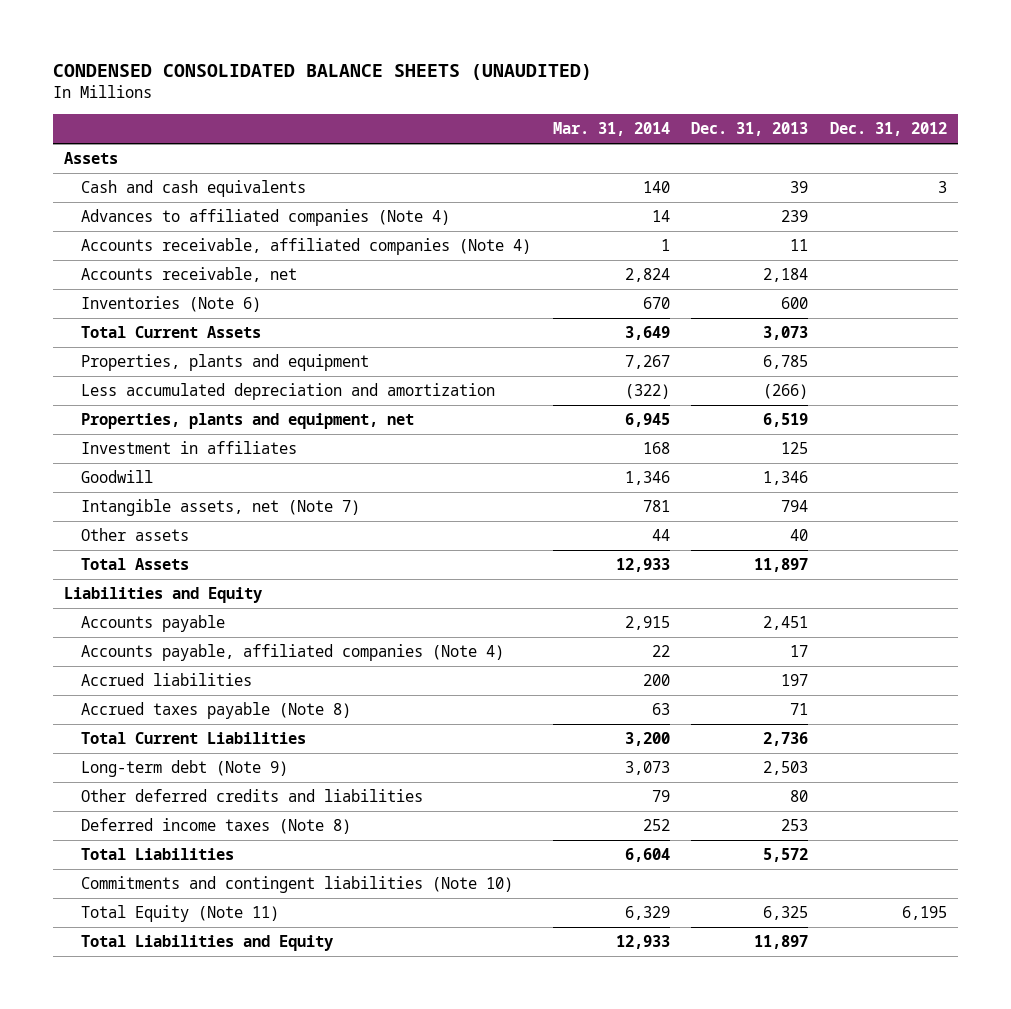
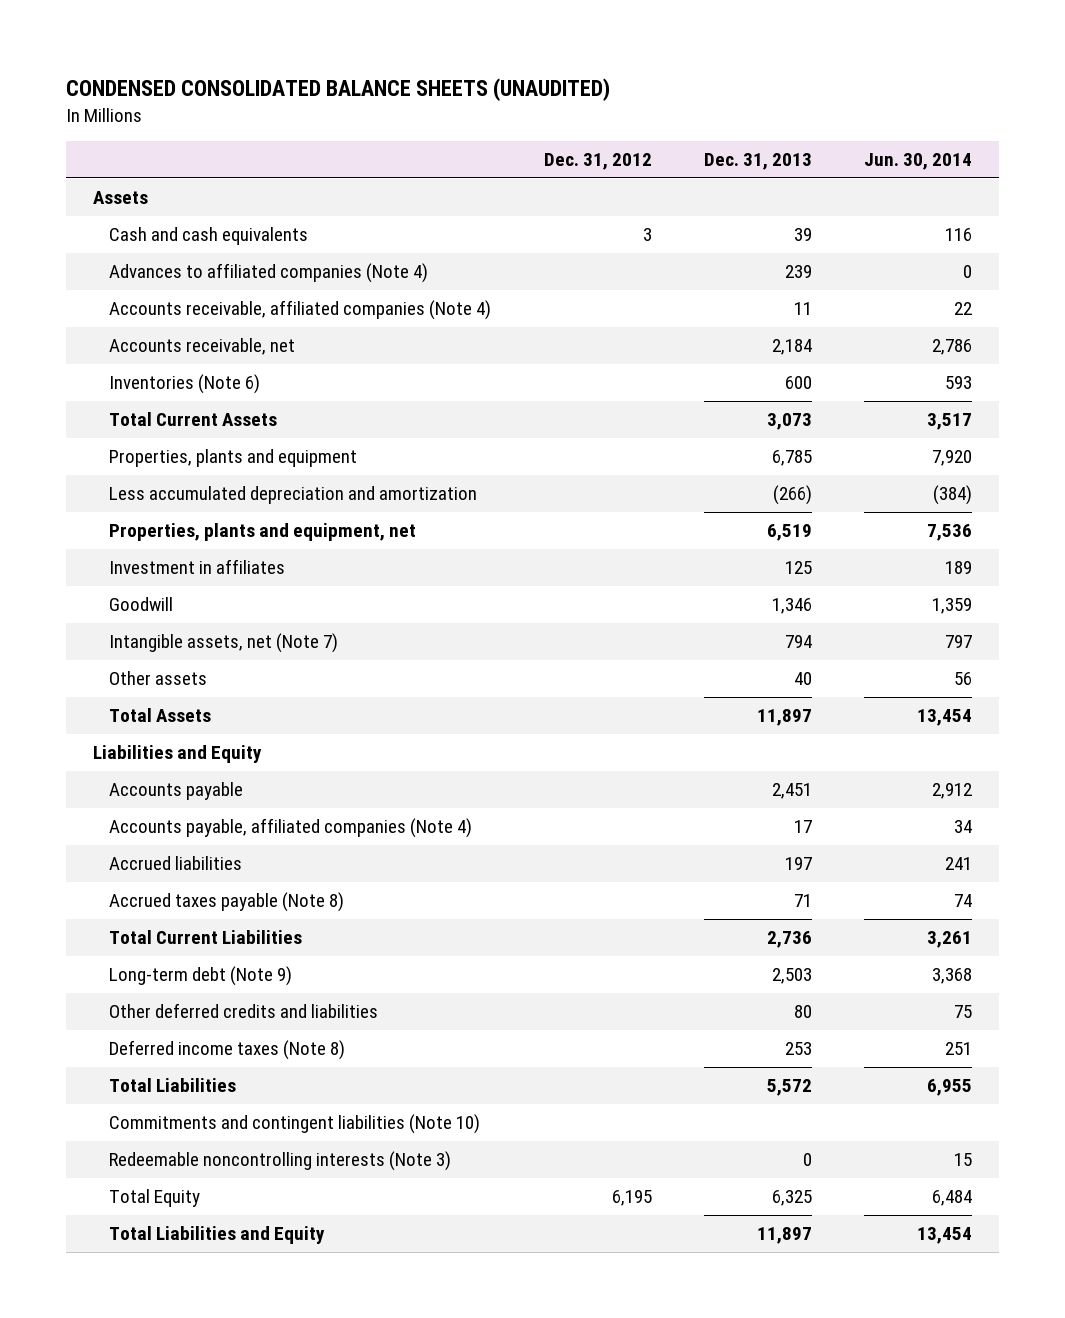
- | Mar. 31, 2014 | Dec. 31, 2013 | Dec. 31, 2012
+ | Dec. 31, 2012 | Dec. 31, 2013 | Jun. 30, 2014
- Total Equity (Note 11) | 6,329 | 6,325 | 6,195
+ Redeemable noncontrolling interests (Note 3) | | 0 | 15
+ Total Equity | 6,195 | 6,325 | 6,484

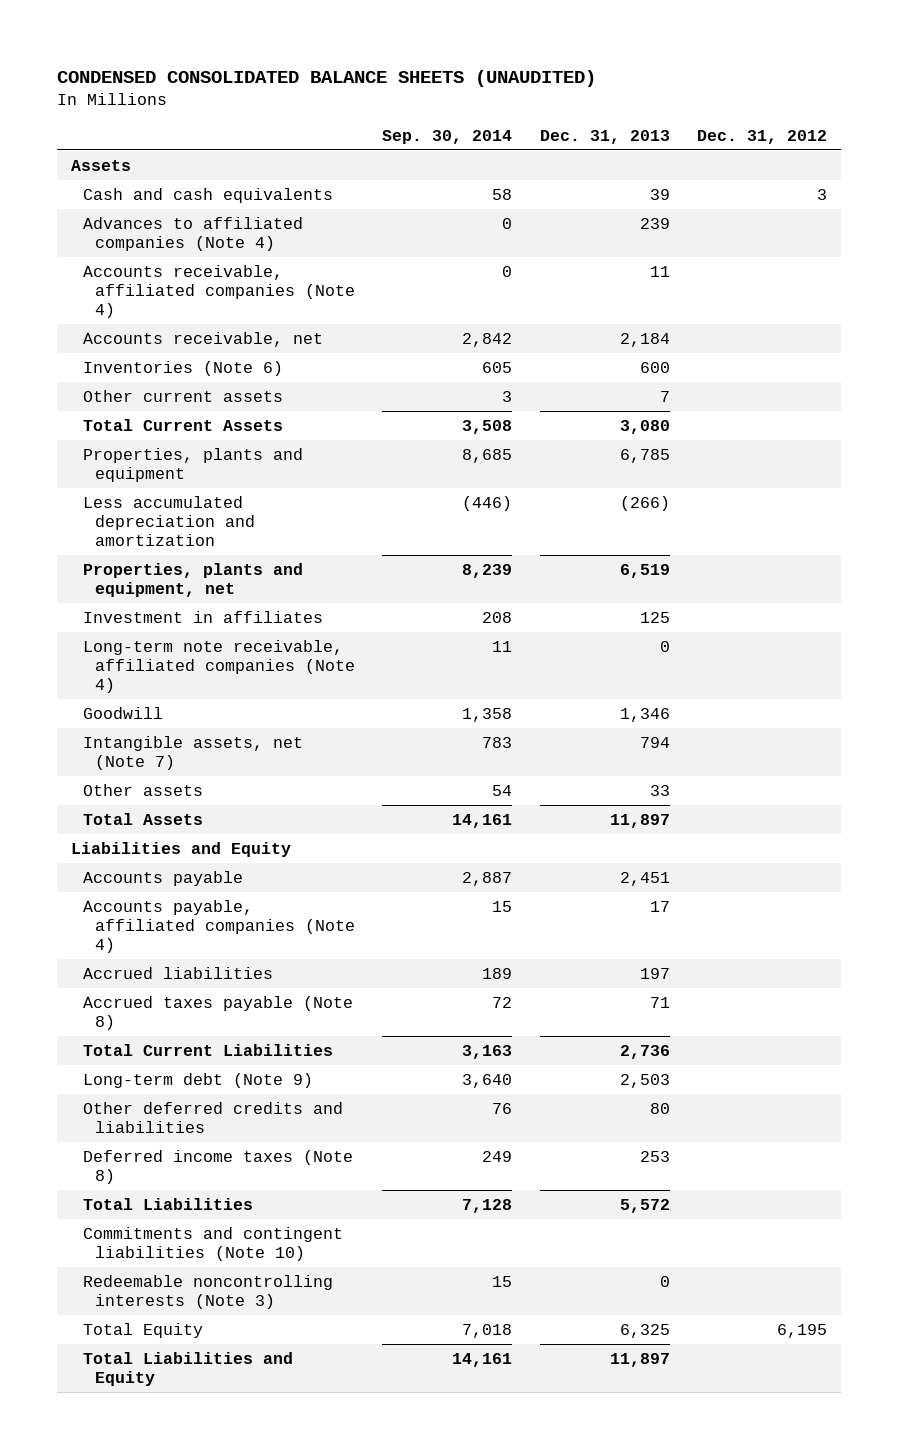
- | Dec. 31, 2012 | Dec. 31, 2013 | Jun. 30, 2014
+ | Sep. 30, 2014 | Dec. 31, 2013 | Dec. 31, 2012
- Total Current Assets | | 3,073 | 3,517
+ Other current assets | 3 | 7 |
+ Total Current Assets | 3,508 | 3,080 |
+ Long-term note receivable, affiliated companies (Note 4) | 11 | 0 |
- Other assets | | 40 | 56
+ Other assets | 54 | 33 |

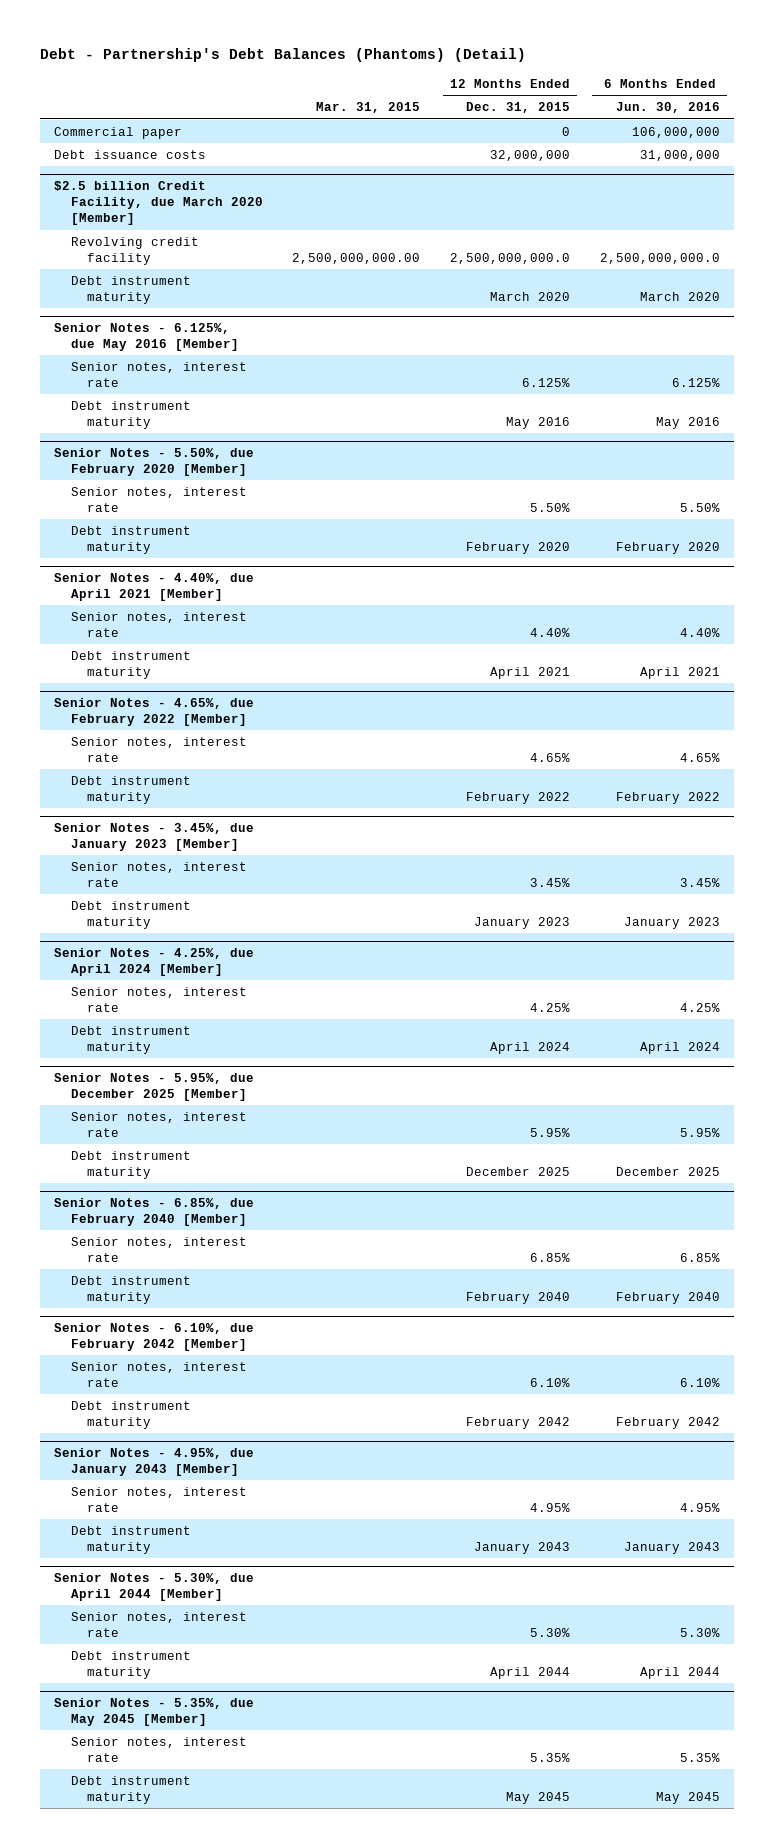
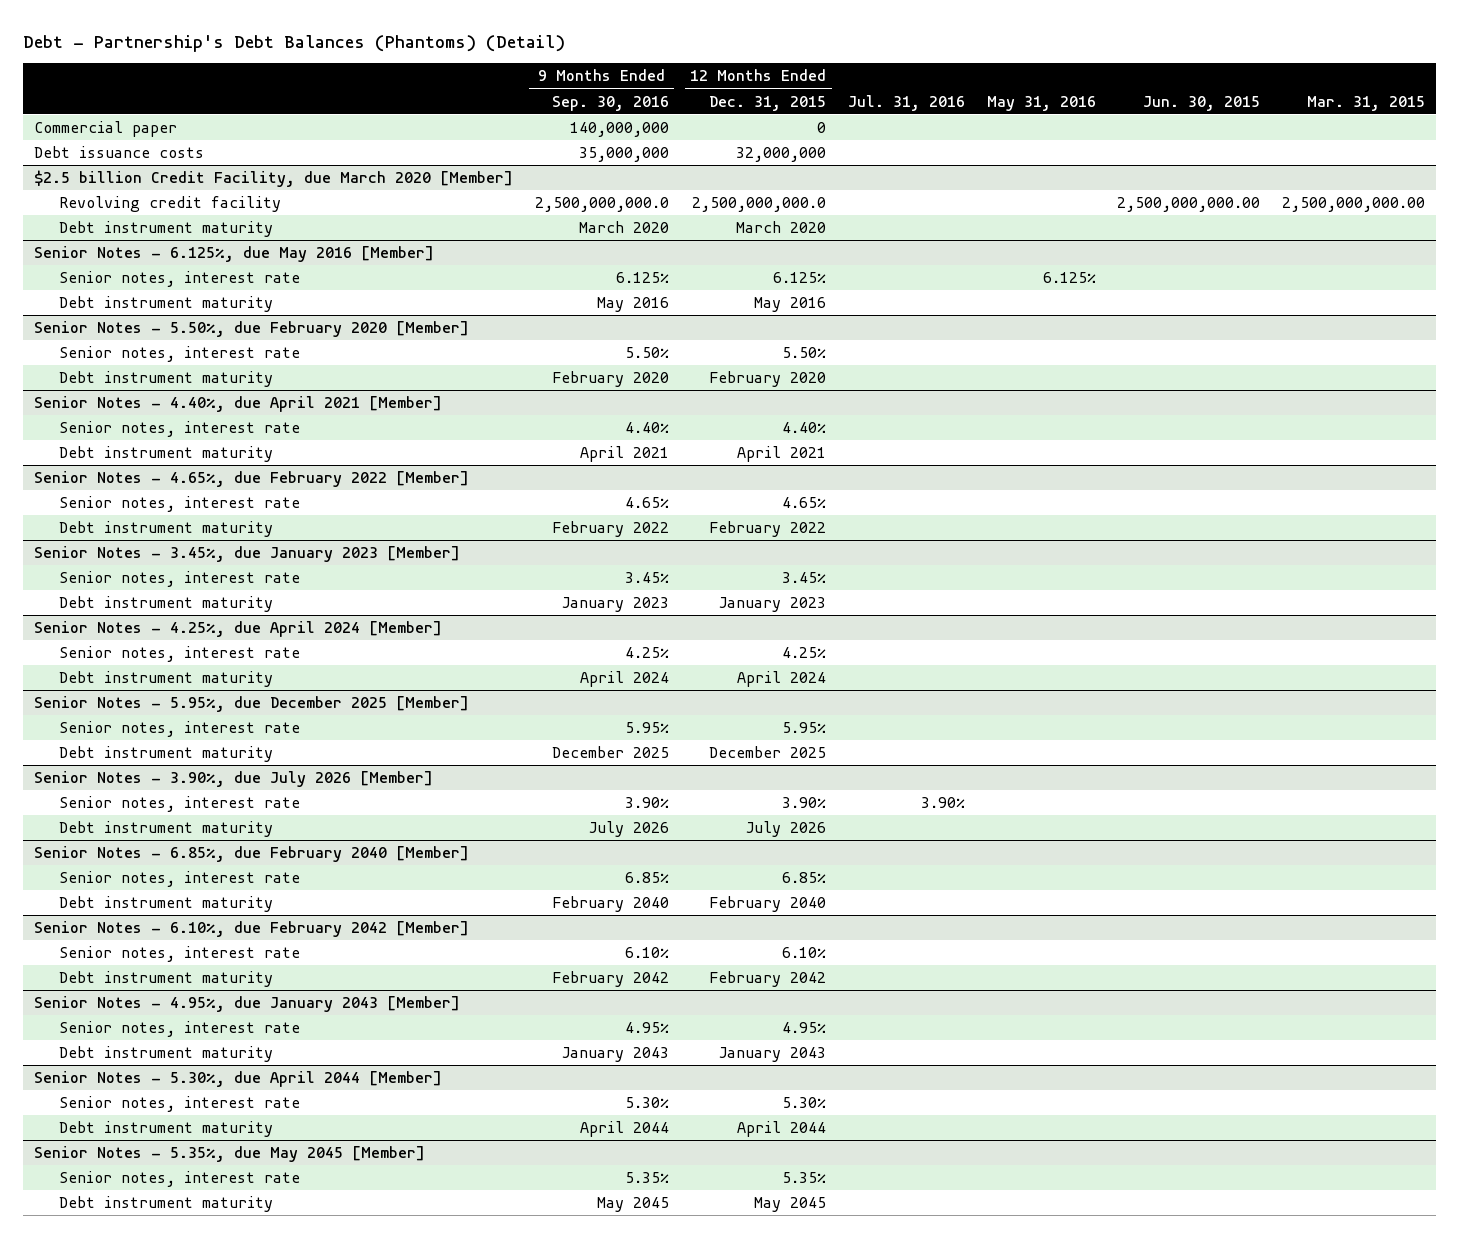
- | Mar. 31, 2015 | 12 Months Ended Dec. 31, 2015 | 6 Months Ended Jun. 30, 2016
+ | 9 Months Ended Sep. 30, 2016 | 12 Months Ended Dec. 31, 2015 | Jul. 31, 2016 | May 31, 2016 | Jun. 30, 2015 | Mar. 31, 2015
+ Senior Notes - 3.90%, due July 2026 [Member]
+ Senior notes, interest rate | 3.90% | 3.90% | 3.90% | | |
+ Debt instrument maturity | July 2026 | July 2026 | | | |

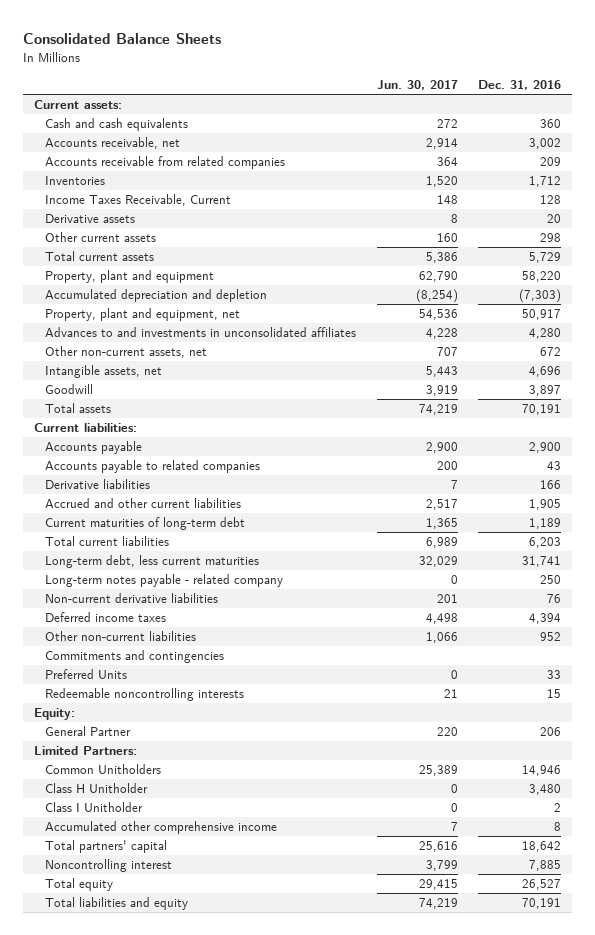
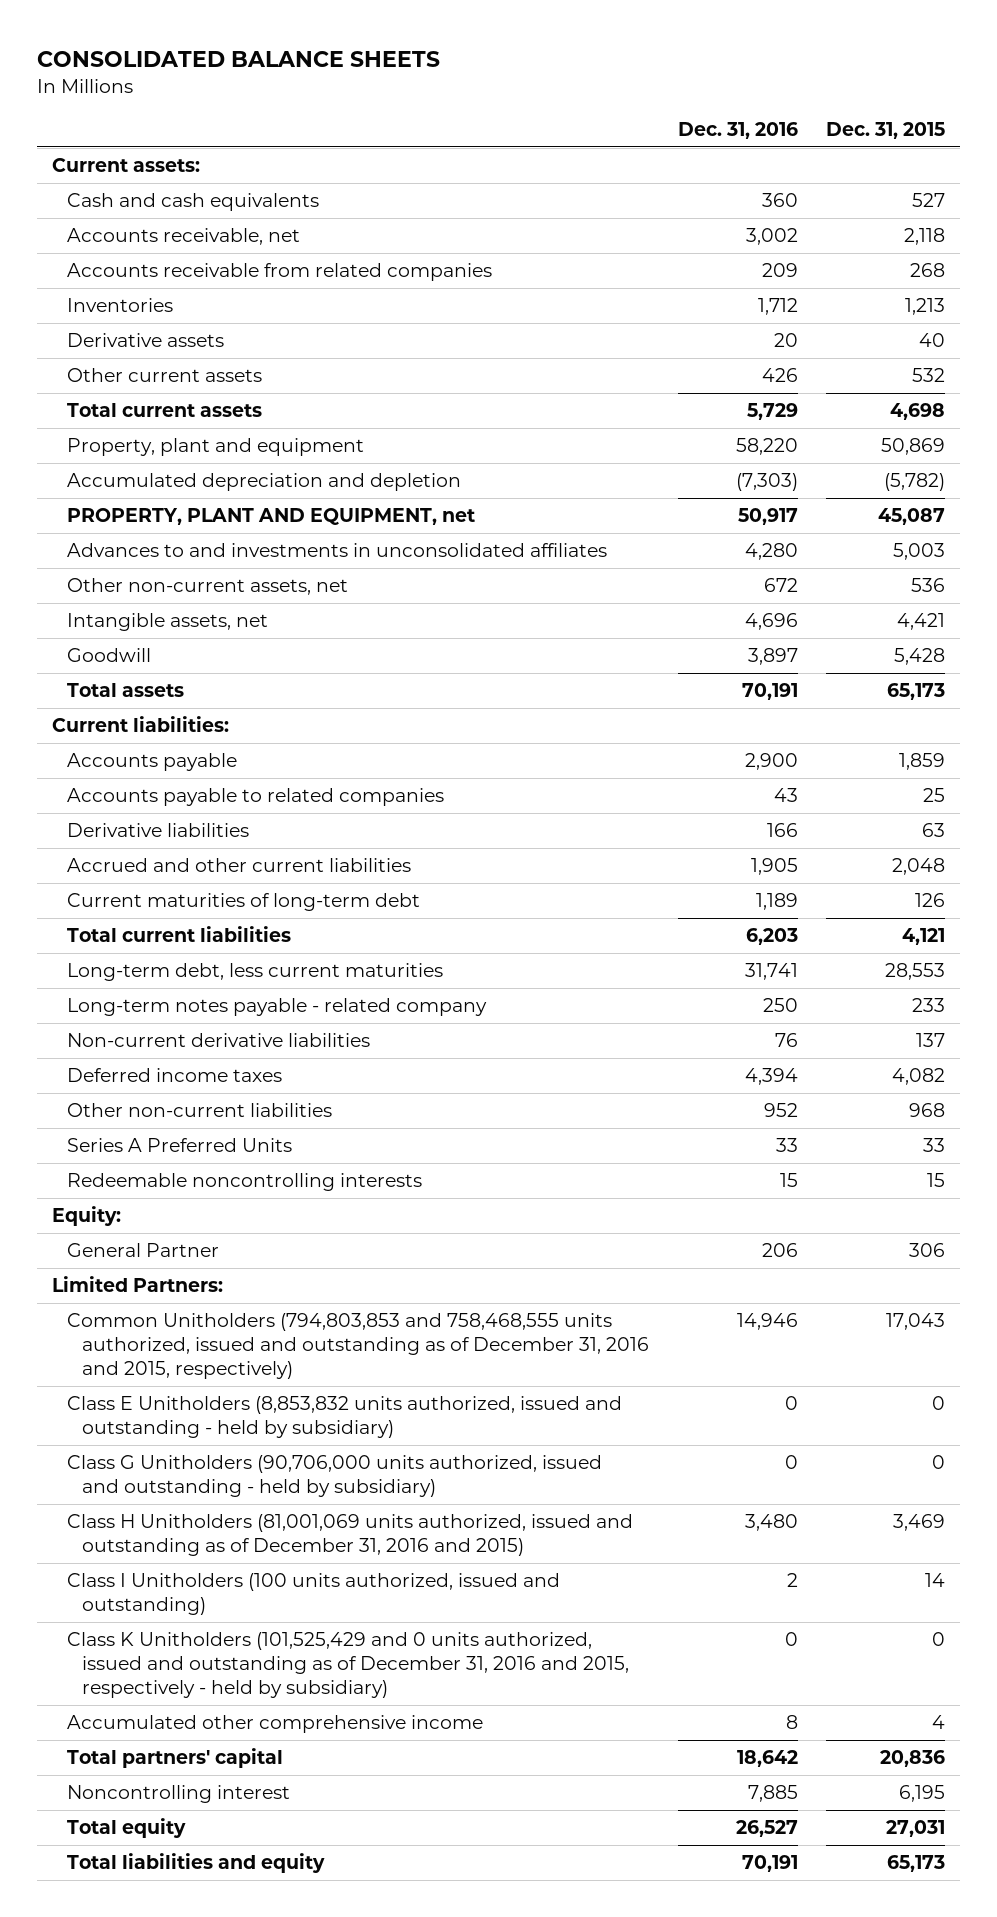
- Consolidated Balance Sheets
+ CONSOLIDATED BALANCE SHEETS
- | Jun. 30, 2017 | Dec. 31, 2016
+ | Dec. 31, 2016 | Dec. 31, 2015
- Income Taxes Receivable, Current | 148 | 128
- Other current assets | 160 | 298
+ Other current assets | 426 | 532
- Property, plant and equipment, net | 54,536 | 50,917
+ PROPERTY, PLANT AND EQUIPMENT, net | 50,917 | 45,087
- Commitments and contingencies
- Preferred Units | 0 | 33
+ Series A Preferred Units | 33 | 33
- Common Unitholders | 25,389 | 14,946
- Class H Unitholder | 0 | 3,480
- Class I Unitholder | 0 | 2
+ Common Unitholders (794,803,853 and 758,468,555 units authorized, issued and outstanding as of December 31, 2016 and 2015, respectively) | 14,946 | 17,043
+ Class E Unitholders (8,853,832 units authorized, issued and outstanding - held by subsidiary) | 0 | 0
+ Class G Unitholders (90,706,000 units authorized, issued and outstanding - held by subsidiary) | 0 | 0
+ Class H Unitholders (81,001,069 units authorized, issued and outstanding as of December 31, 2016 and 2015) | 3,480 | 3,469
+ Class I Unitholders (100 units authorized, issued and outstanding) | 2 | 14
+ Class K Unitholders (101,525,429 and 0 units authorized, issued and outstanding as of December 31, 2016 and 2015, respectively - held by subsidiary) | 0 | 0

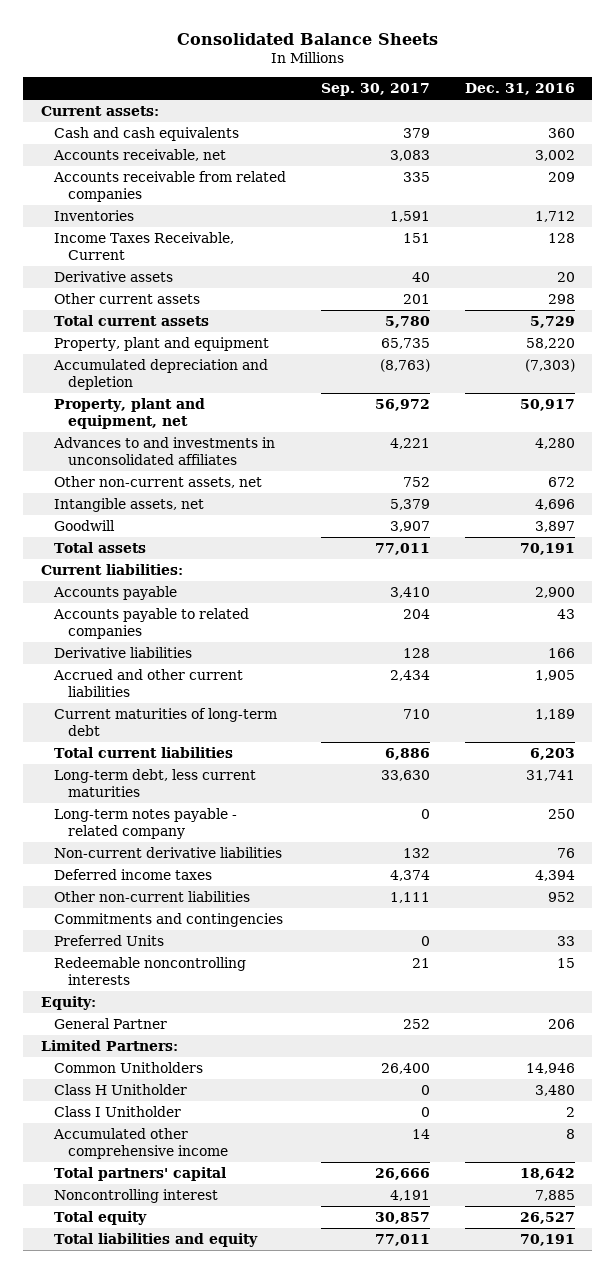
- CONSOLIDATED BALANCE SHEETS
+ Consolidated Balance Sheets
- | Dec. 31, 2016 | Dec. 31, 2015
+ | Sep. 30, 2017 | Dec. 31, 2016
+ Income Taxes Receivable, Current | 151 | 128
- Other current assets | 426 | 532
+ Other current assets | 201 | 298
- PROPERTY, PLANT AND EQUIPMENT, net | 50,917 | 45,087
+ Property, plant and equipment, net | 56,972 | 50,917
- Series A Preferred Units | 33 | 33
+ Commitments and contingencies
+ Preferred Units | 0 | 33
- Common Unitholders (794,803,853 and 758,468,555 units authorized, issued and outstanding as of December 31, 2016 and 2015, respectively) | 14,946 | 17,043
- Class E Unitholders (8,853,832 units authorized, issued and outstanding - held by subsidiary) | 0 | 0
- Class G Unitholders (90,706,000 units authorized, issued and outstanding - held by subsidiary) | 0 | 0
- Class H Unitholders (81,001,069 units authorized, issued and outstanding as of December 31, 2016 and 2015) | 3,480 | 3,469
- Class I Unitholders (100 units authorized, issued and outstanding) | 2 | 14
- Class K Unitholders (101,525,429 and 0 units authorized, issued and outstanding as of December 31, 2016 and 2015, respectively - held by subsidiary) | 0 | 0
+ Common Unitholders | 26,400 | 14,946
+ Class H Unitholder | 0 | 3,480
+ Class I Unitholder | 0 | 2

